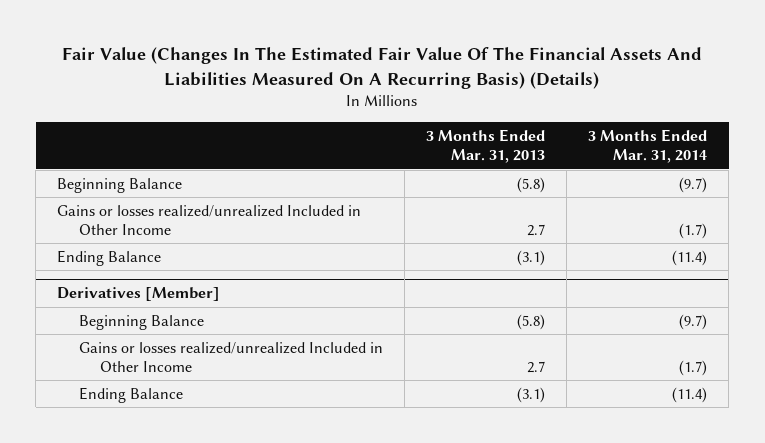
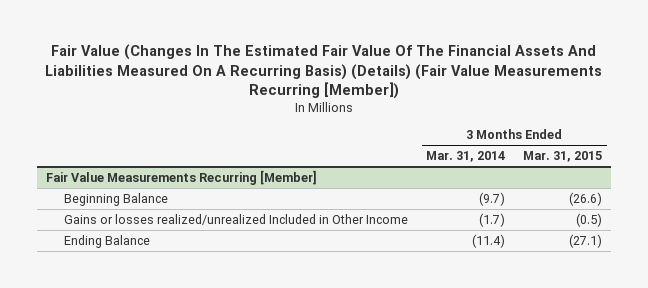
- Fair Value (Changes In The Estimated Fair Value Of The Financial Assets And Liabilities Measured On A Recurring Basis) (Details)
+ Fair Value (Changes In The Estimated Fair Value Of The Financial Assets And Liabilities Measured On A Recurring Basis) (Details) (Fair Value Measurements Recurring [Member])
- | 3 Months Ended Mar. 31, 2013 | 3 Months Ended Mar. 31, 2014
+ | 3 Months Ended Mar. 31, 2014 | 3 Months Ended Mar. 31, 2015
- Beginning Balance | (5.8) | (9.7)
- Gains or losses realized/unrealized Included in Other Income | 2.7 | (1.7)
- Ending Balance | (3.1) | (11.4)
- Derivatives [Member]
+ Fair Value Measurements Recurring [Member]

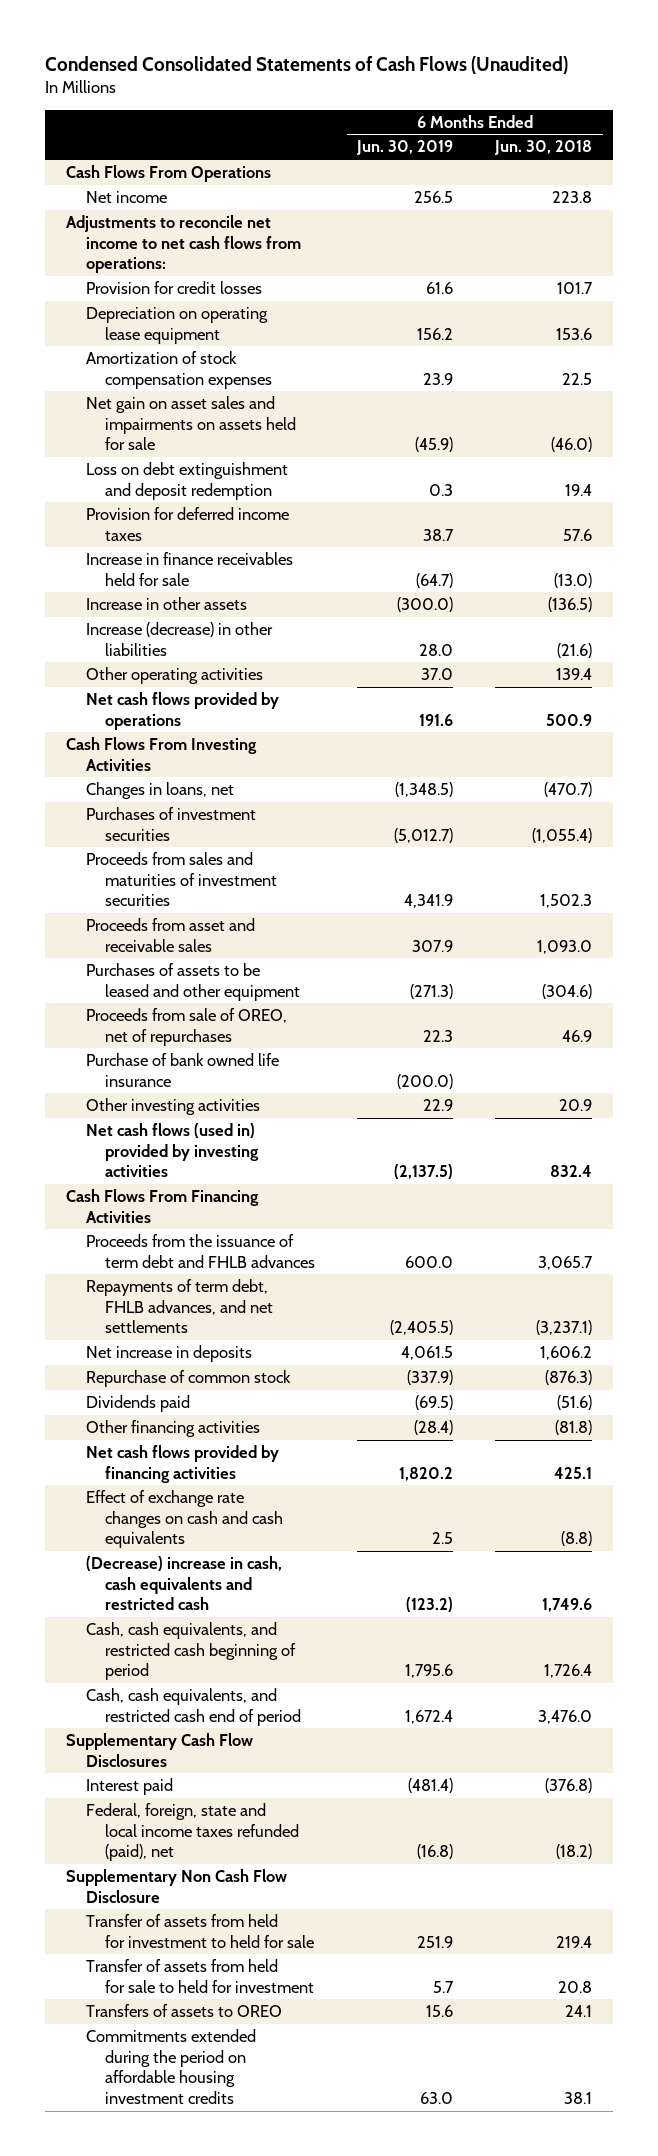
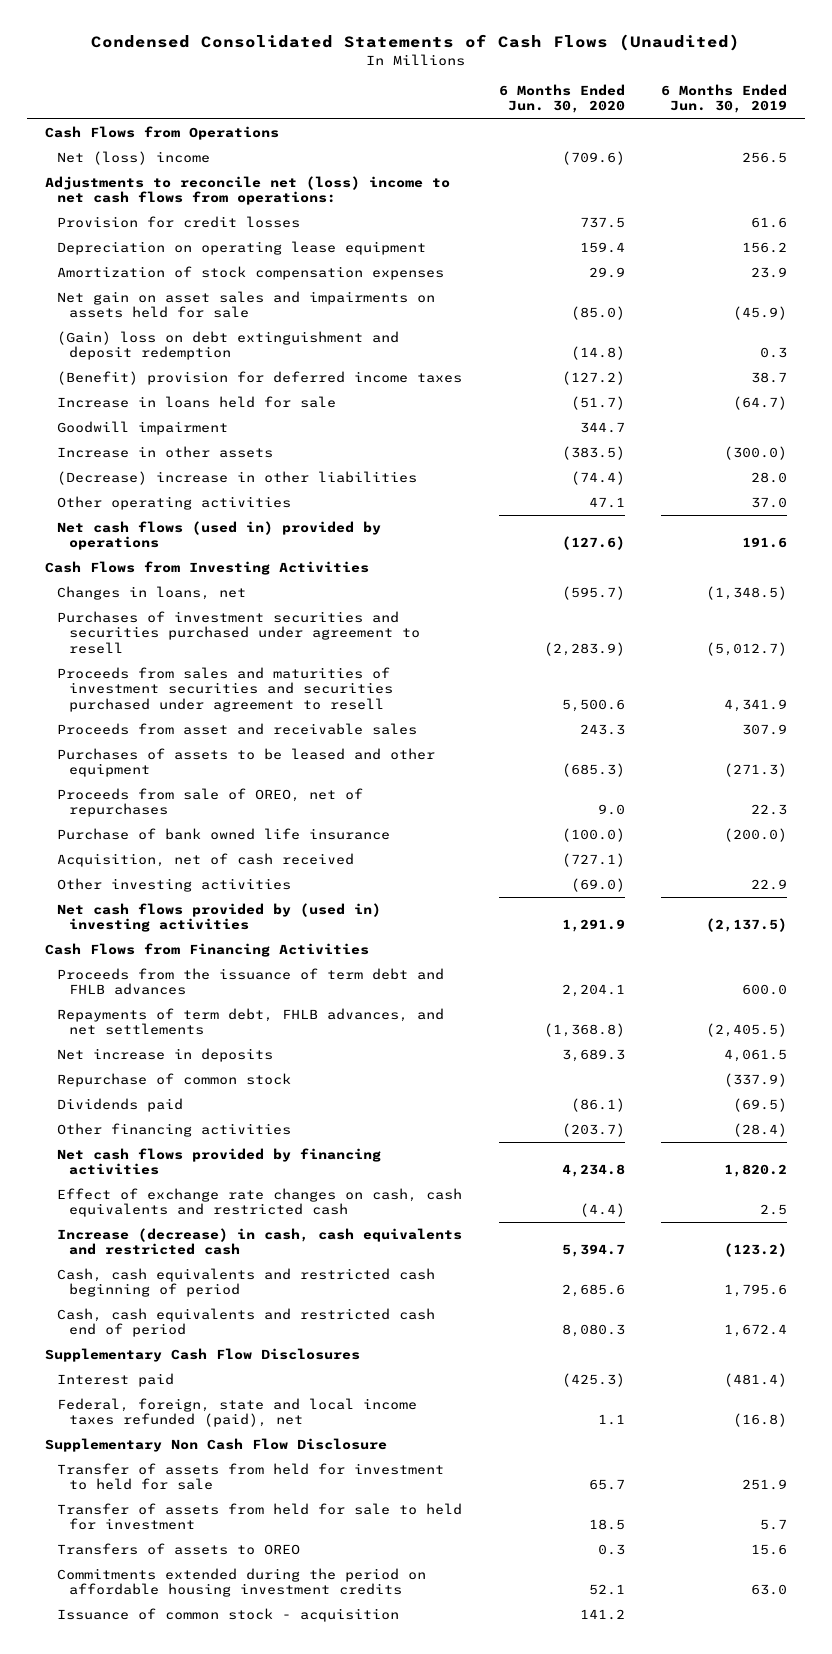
- | 6 Months Ended Jun. 30, 2019 | 6 Months Ended Jun. 30, 2018
+ | 6 Months Ended Jun. 30, 2020 | 6 Months Ended Jun. 30, 2019
- Cash Flows From Operations
- Net income | 256.5 | 223.8
- Adjustments to reconcile net income to net cash flows from operations:
+ Cash Flows from Operations
+ Net (loss) income | (709.6) | 256.5
+ Adjustments to reconcile net (loss) income to net cash flows from operations:
- Loss on debt extinguishment and deposit redemption | 0.3 | 19.4
- Provision for deferred income taxes | 38.7 | 57.6
- Increase in finance receivables held for sale | (64.7) | (13.0)
+ (Gain) loss on debt extinguishment and deposit redemption | (14.8) | 0.3
+ (Benefit) provision for deferred income taxes | (127.2) | 38.7
+ Increase in loans held for sale | (51.7) | (64.7)
+ Goodwill impairment | 344.7 |
- Increase (decrease) in other liabilities | 28.0 | (21.6)
+ (Decrease) increase in other liabilities | (74.4) | 28.0
- Net cash flows provided by operations | 191.6 | 500.9
- Cash Flows From Investing Activities
+ Net cash flows (used in) provided by operations | (127.6) | 191.6
+ Cash Flows from Investing Activities
- Purchases of investment securities | (5,012.7) | (1,055.4)
- Proceeds from sales and maturities of investment securities | 4,341.9 | 1,502.3
+ Purchases of investment securities and securities purchased under agreement to resell | (2,283.9) | (5,012.7)
+ Proceeds from sales and maturities of investment securities and securities purchased under agreement to resell | 5,500.6 | 4,341.9
+ Acquisition, net of cash received | (727.1) |
- Net cash flows (used in) provided by investing activities | (2,137.5) | 832.4
- Cash Flows From Financing Activities
+ Net cash flows provided by (used in) investing activities | 1,291.9 | (2,137.5)
+ Cash Flows from Financing Activities
- Effect of exchange rate changes on cash and cash equivalents | 2.5 | (8.8)
- (Decrease) increase in cash, cash equivalents and restricted cash | (123.2) | 1,749.6
- Cash, cash equivalents, and restricted cash beginning of period | 1,795.6 | 1,726.4
- Cash, cash equivalents, and restricted cash end of period | 1,672.4 | 3,476.0
+ Effect of exchange rate changes on cash, cash equivalents and restricted cash | (4.4) | 2.5
+ Increase (decrease) in cash, cash equivalents and restricted cash | 5,394.7 | (123.2)
+ Cash, cash equivalents and restricted cash beginning of period | 2,685.6 | 1,795.6
+ Cash, cash equivalents and restricted cash end of period | 8,080.3 | 1,672.4
+ Issuance of common stock - acquisition | 141.2 |

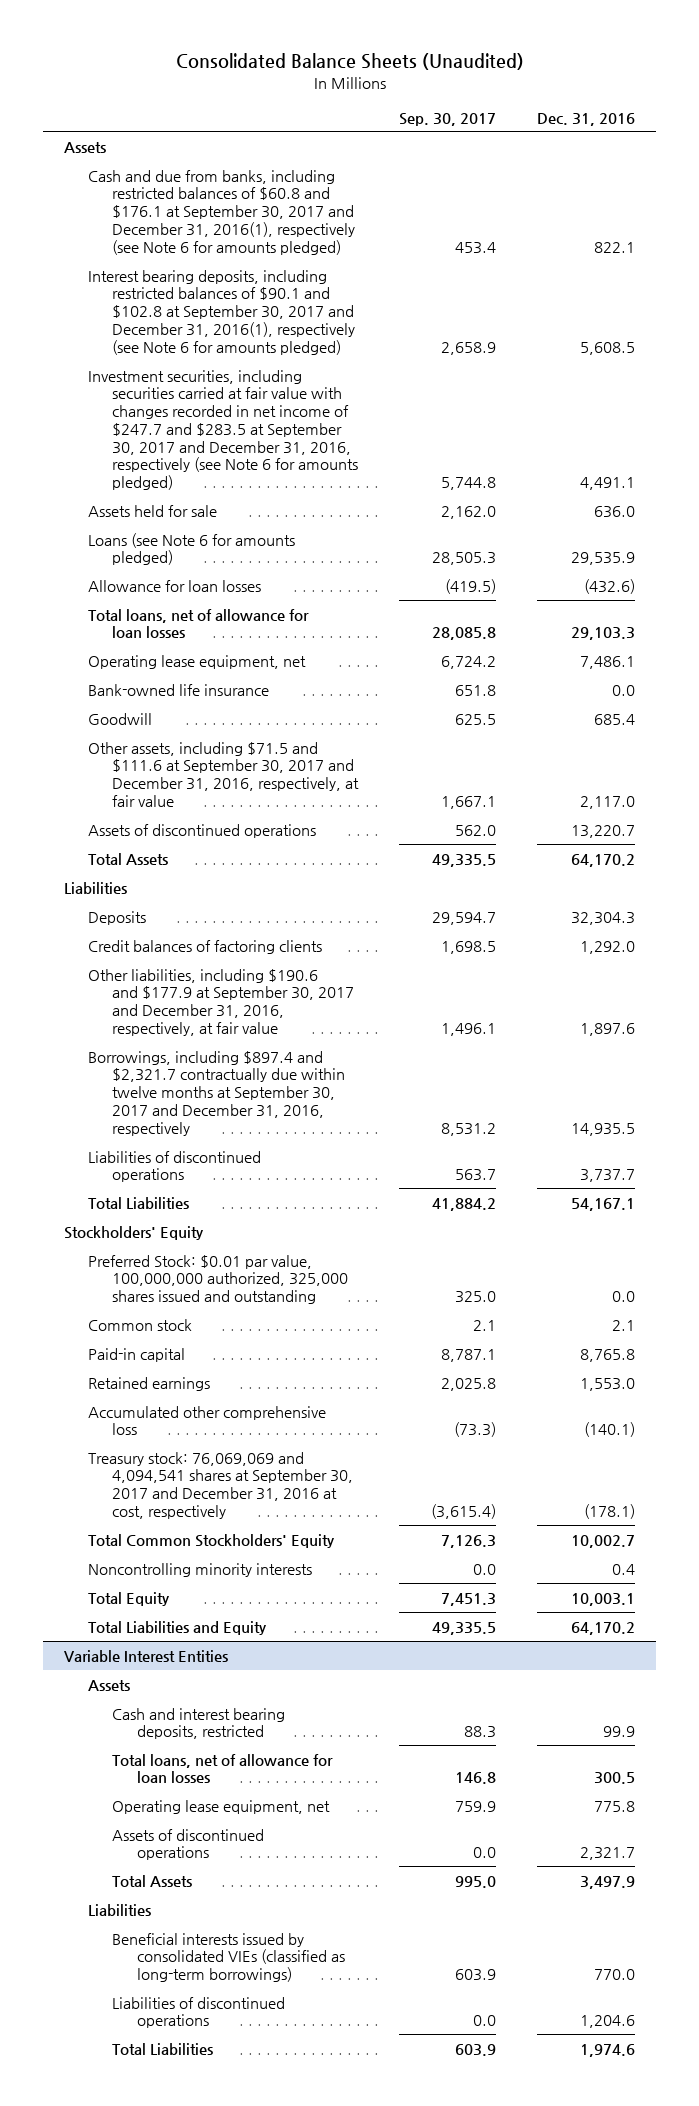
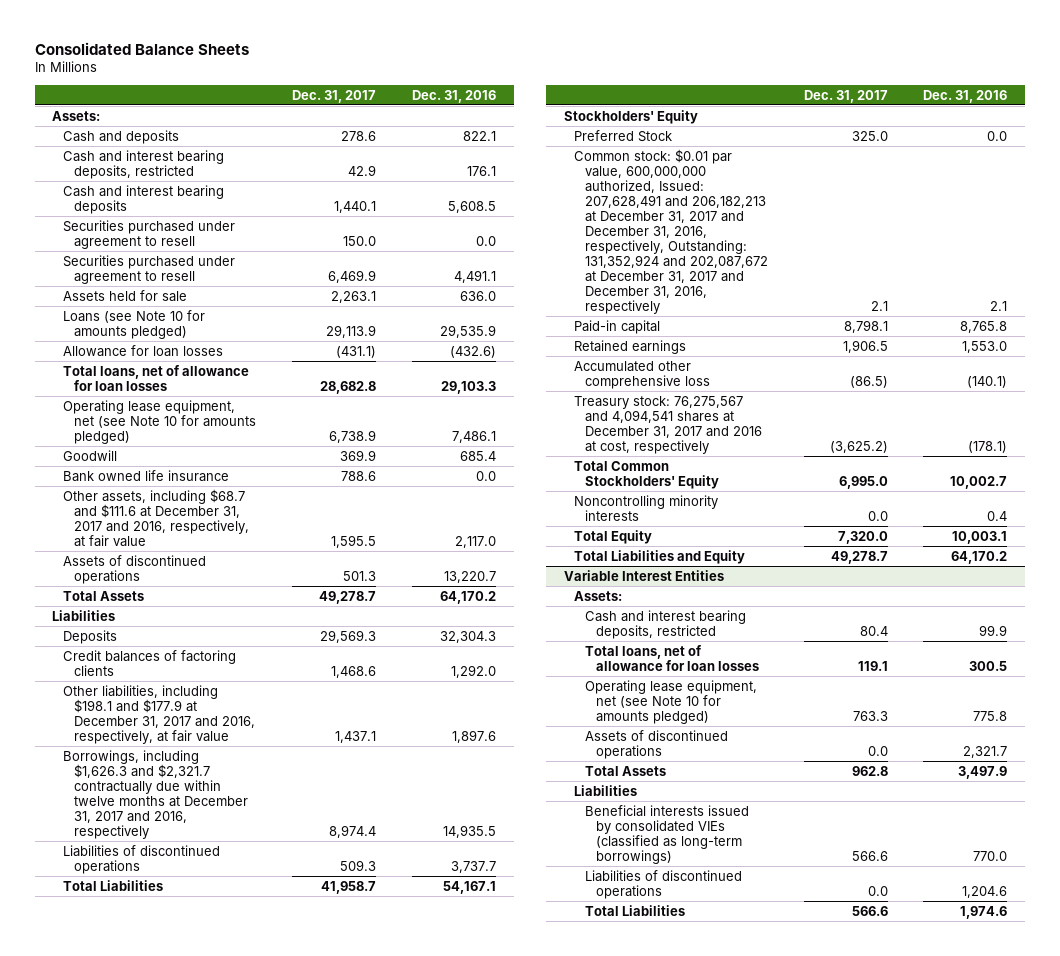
- Consolidated Balance Sheets (Unaudited)
+ Consolidated Balance Sheets
- | Sep. 30, 2017 | Dec. 31, 2016
+ | Dec. 31, 2017 | Dec. 31, 2016
- Assets
- Cash and due from banks, including restricted balances of $60.8 and $176.1 at September 30, 2017 and December 31, 2016(1), respectively (see Note 6 for amounts pledged) | 453.4 | 822.1
- Interest bearing deposits, including restricted balances of $90.1 and $102.8 at September 30, 2017 and December 31, 2016(1), respectively (see Note 6 for amounts pledged) | 2,658.9 | 5,608.5
- Investment securities, including securities carried at fair value with changes recorded in net income of $247.7 and $283.5 at September 30, 2017 and December 31, 2016, respectively (see Note 6 for amounts pledged) | 5,744.8 | 4,491.1
+ Assets:
+ Cash and deposits | 278.6 | 822.1
+ Cash and interest bearing deposits, restricted | 42.9 | 176.1
+ Cash and interest bearing deposits | 1,440.1 | 5,608.5
+ Securities purchased under agreement to resell | 150.0 | 0.0
+ Securities purchased under agreement to resell | 6,469.9 | 4,491.1
- Loans (see Note 6 for amounts pledged) | 28,505.3 | 29,535.9
+ Loans (see Note 10 for amounts pledged) | 29,113.9 | 29,535.9
- Operating lease equipment, net | 6,724.2 | 7,486.1
- Bank-owned life insurance | 651.8 | 0.0
+ Operating lease equipment, net (see Note 10 for amounts pledged) | 6,738.9 | 7,486.1
- Other assets, including $71.5 and $111.6 at September 30, 2017 and December 31, 2016, respectively, at fair value | 1,667.1 | 2,117.0
+ Bank owned life insurance | 788.6 | 0.0
+ Other assets, including $68.7 and $111.6 at December 31, 2017 and 2016, respectively, at fair value | 1,595.5 | 2,117.0
- Other liabilities, including $190.6 and $177.9 at September 30, 2017 and December 31, 2016, respectively, at fair value | 1,496.1 | 1,897.6
- Borrowings, including $897.4 and $2,321.7 contractually due within twelve months at September 30, 2017 and December 31, 2016, respectively | 8,531.2 | 14,935.5
+ Other liabilities, including $198.1 and $177.9 at December 31, 2017 and 2016, respectively, at fair value | 1,437.1 | 1,897.6
+ Borrowings, including $1,626.3 and $2,321.7 contractually due within twelve months at December 31, 2017 and 2016, respectively | 8,974.4 | 14,935.5
- Preferred Stock: $0.01 par value, 100,000,000 authorized, 325,000 shares issued and outstanding | 325.0 | 0.0
- Common stock | 2.1 | 2.1
+ Preferred Stock | 325.0 | 0.0
+ Common stock: $0.01 par value, 600,000,000 authorized, Issued: 207,628,491 and 206,182,213 at December 31, 2017 and December 31, 2016, respectively, Outstanding: 131,352,924 and 202,087,672 at December 31, 2017 and December 31, 2016, respectively | 2.1 | 2.1
- Treasury stock: 76,069,069 and 4,094,541 shares at September 30, 2017 and December 31, 2016 at cost, respectively | (3,615.4) | (178.1)
+ Treasury stock: 76,275,567 and 4,094,541 shares at December 31, 2017 and 2016 at cost, respectively | (3,625.2) | (178.1)
@ Variable Interest Entities
- Assets
+ Assets:
- Operating lease equipment, net | 759.9 | 775.8
+ Operating lease equipment, net (see Note 10 for amounts pledged) | 763.3 | 775.8

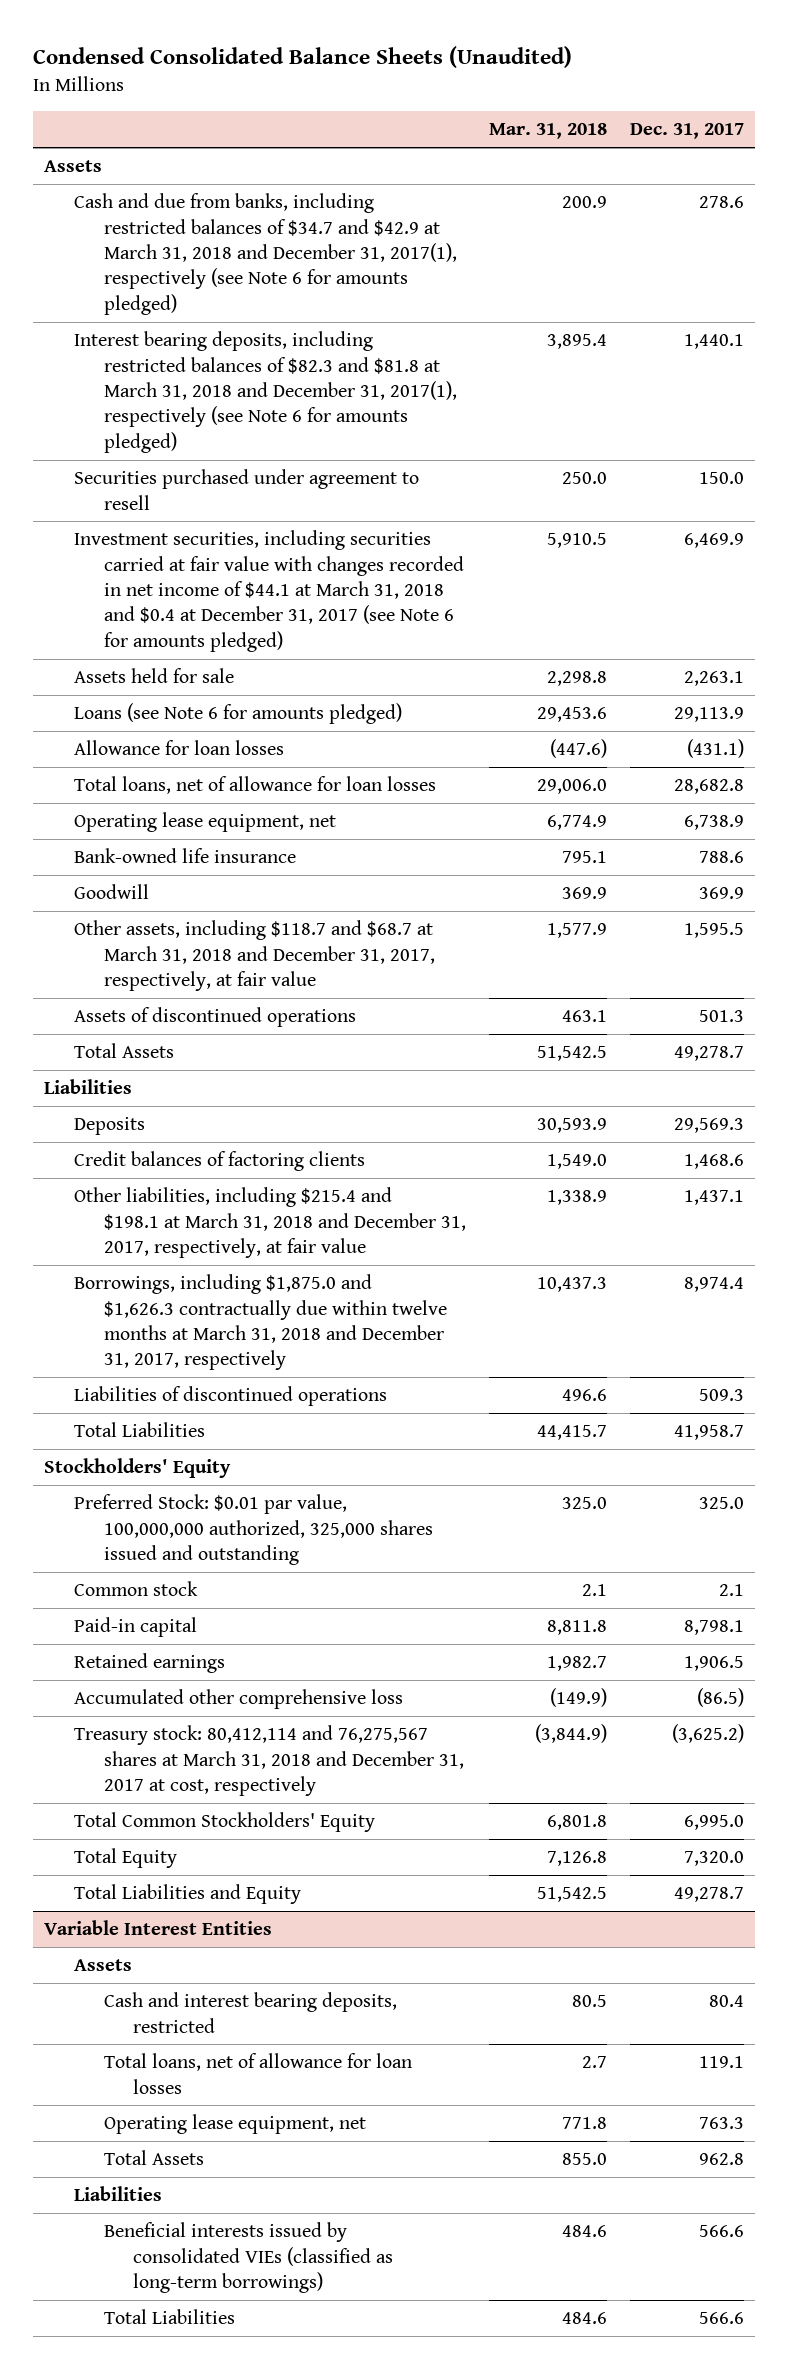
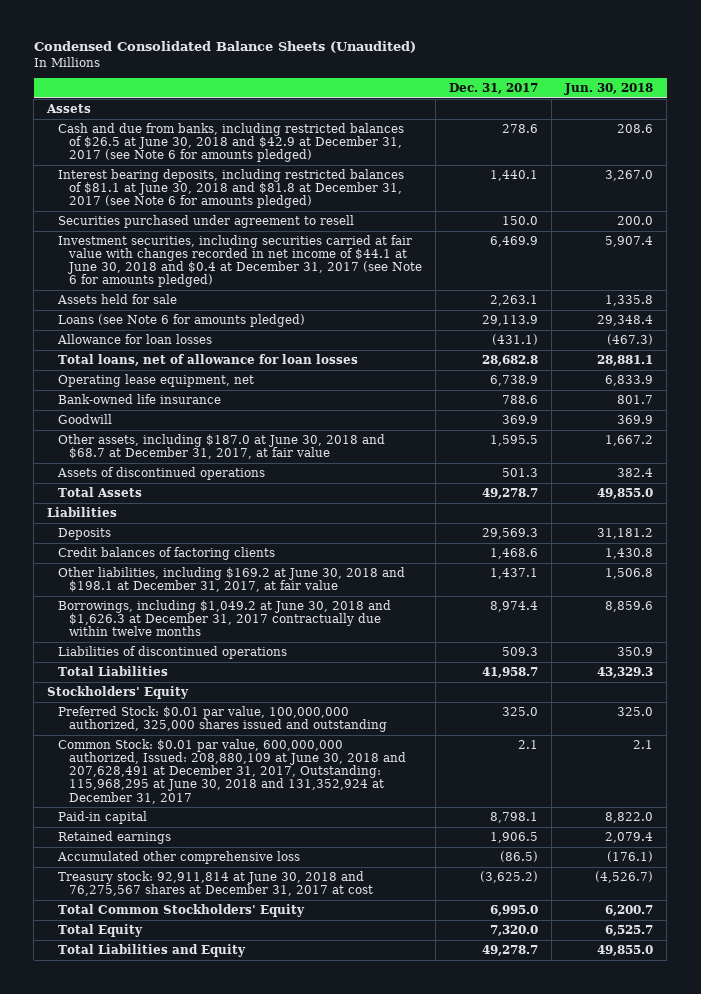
- | Mar. 31, 2018 | Dec. 31, 2017
+ | Dec. 31, 2017 | Jun. 30, 2018
- Cash and due from banks, including restricted balances of $34.7 and $42.9 at March 31, 2018 and December 31, 2017(1), respectively (see Note 6 for amounts pledged) | 200.9 | 278.6
- Interest bearing deposits, including restricted balances of $82.3 and $81.8 at March 31, 2018 and December 31, 2017(1), respectively (see Note 6 for amounts pledged) | 3,895.4 | 1,440.1
+ Cash and due from banks, including restricted balances of $26.5 at June 30, 2018 and $42.9 at December 31, 2017 (see Note 6 for amounts pledged) | 278.6 | 208.6
+ Interest bearing deposits, including restricted balances of $81.1 at June 30, 2018 and $81.8 at December 31, 2017 (see Note 6 for amounts pledged) | 1,440.1 | 3,267.0
- Investment securities, including securities carried at fair value with changes recorded in net income of $44.1 at March 31, 2018 and $0.4 at December 31, 2017 (see Note 6 for amounts pledged) | 5,910.5 | 6,469.9
+ Investment securities, including securities carried at fair value with changes recorded in net income of $44.1 at June 30, 2018 and $0.4 at December 31, 2017 (see Note 6 for amounts pledged) | 6,469.9 | 5,907.4
- Other assets, including $118.7 and $68.7 at March 31, 2018 and December 31, 2017, respectively, at fair value | 1,577.9 | 1,595.5
+ Other assets, including $187.0 at June 30, 2018 and $68.7 at December 31, 2017, at fair value | 1,595.5 | 1,667.2
- Other liabilities, including $215.4 and $198.1 at March 31, 2018 and December 31, 2017, respectively, at fair value | 1,338.9 | 1,437.1
- Borrowings, including $1,875.0 and $1,626.3 contractually due within twelve months at March 31, 2018 and December 31, 2017, respectively | 10,437.3 | 8,974.4
+ Other liabilities, including $169.2 at June 30, 2018 and $198.1 at December 31, 2017, at fair value | 1,437.1 | 1,506.8
+ Borrowings, including $1,049.2 at June 30, 2018 and $1,626.3 at December 31, 2017 contractually due within twelve months | 8,974.4 | 8,859.6
- Common stock | 2.1 | 2.1
+ Common Stock: $0.01 par value, 600,000,000 authorized, Issued: 208,880,109 at June 30, 2018 and 207,628,491 at December 31, 2017, Outstanding: 115,968,295 at June 30, 2018 and 131,352,924 at December 31, 2017 | 2.1 | 2.1
- Treasury stock: 80,412,114 and 76,275,567 shares at March 31, 2018 and December 31, 2017 at cost, respectively | (3,844.9) | (3,625.2)
+ Treasury stock: 92,911,814 at June 30, 2018 and 76,275,567 shares at December 31, 2017 at cost | (3,625.2) | (4,526.7)
- Variable Interest Entities
- Assets
- Cash and interest bearing deposits, restricted | 80.5 | 80.4
- Total loans, net of allowance for loan losses | 2.7 | 119.1
- Operating lease equipment, net | 771.8 | 763.3
- Total Assets | 855.0 | 962.8
- Liabilities
- Beneficial interests issued by consolidated VIEs (classified as long-term borrowings) | 484.6 | 566.6
- Total Liabilities | 484.6 | 566.6

